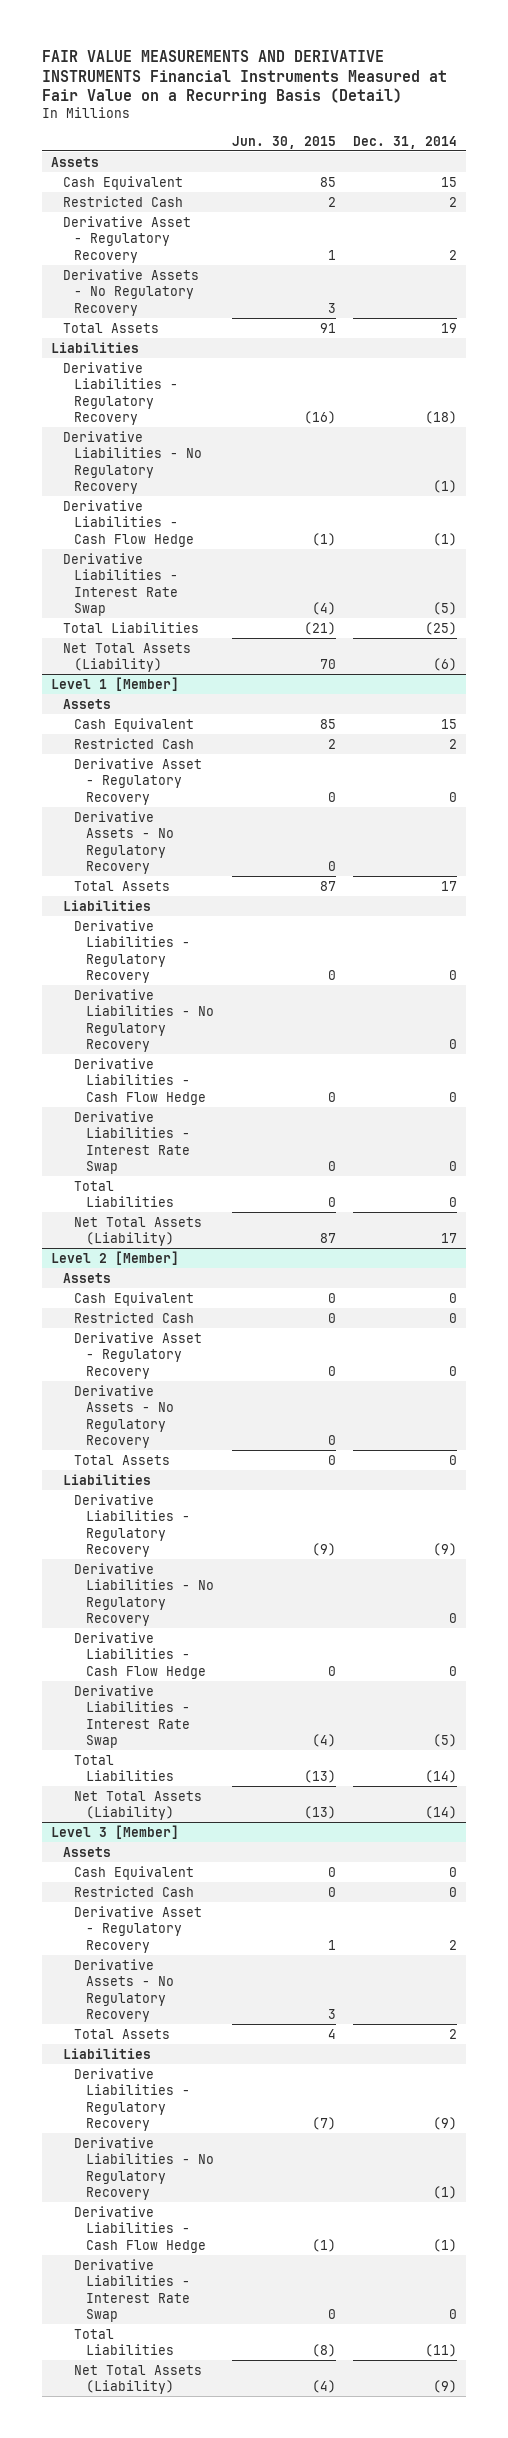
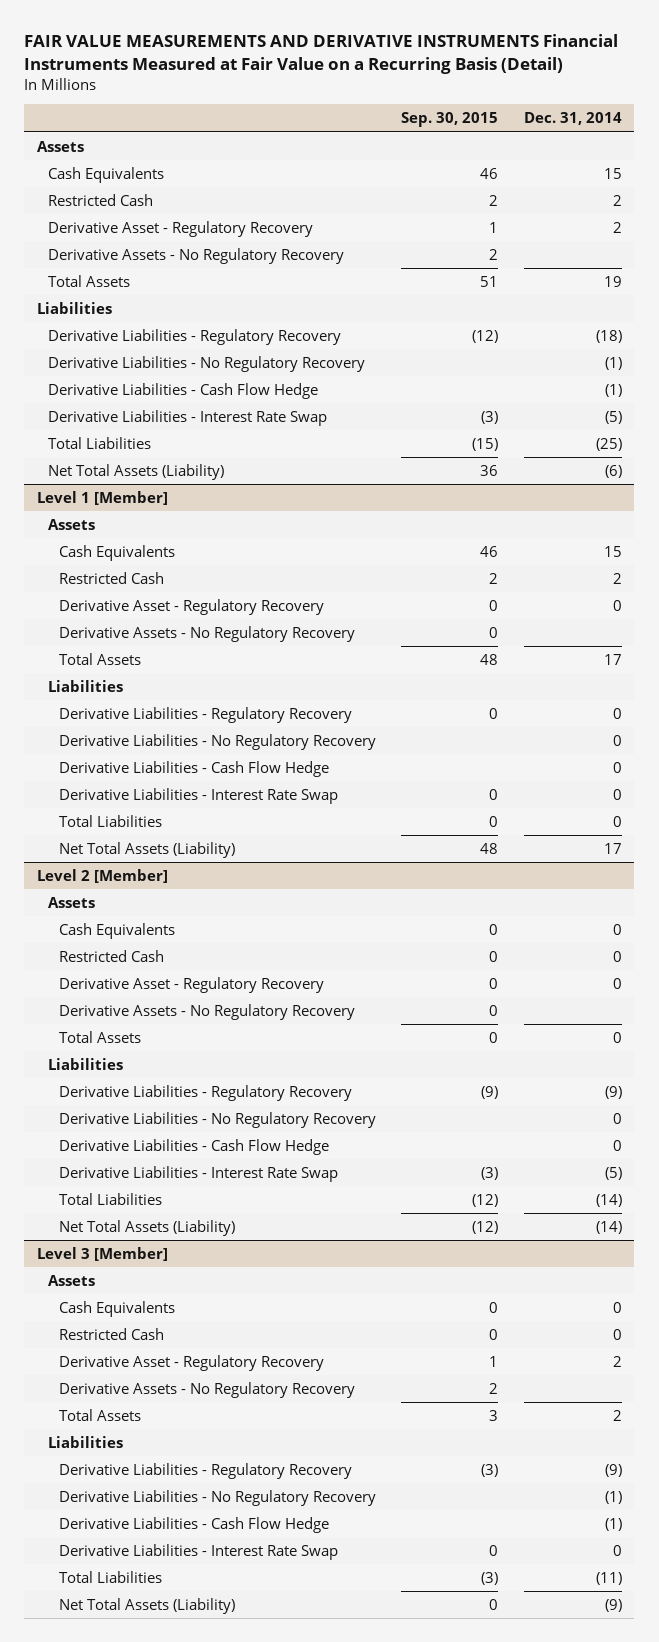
- | Jun. 30, 2015 | Dec. 31, 2014
+ | Sep. 30, 2015 | Dec. 31, 2014
- Cash Equivalent | 85 | 15
+ Cash Equivalents | 46 | 15
@ Level 1 [Member]
- Cash Equivalent | 85 | 15
+ Cash Equivalents | 46 | 15
@ Level 2 [Member]
- Cash Equivalent | 0 | 0
+ Cash Equivalents | 0 | 0
@ Level 3 [Member]
- Cash Equivalent | 0 | 0
+ Cash Equivalents | 0 | 0

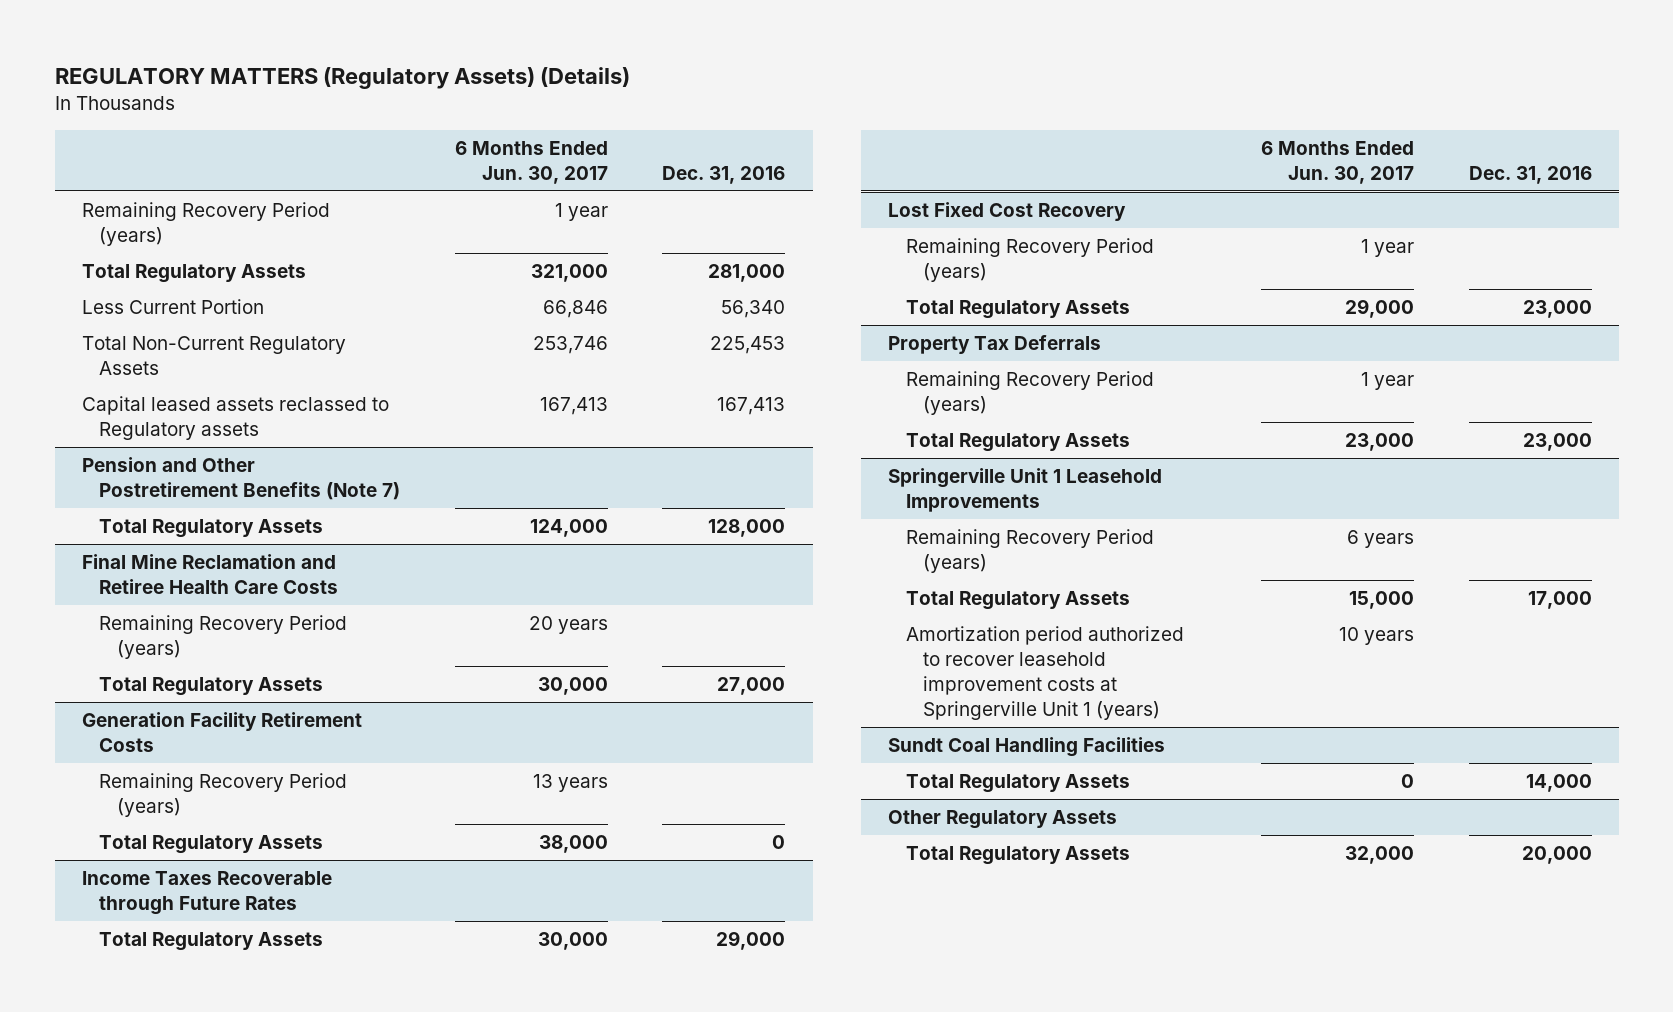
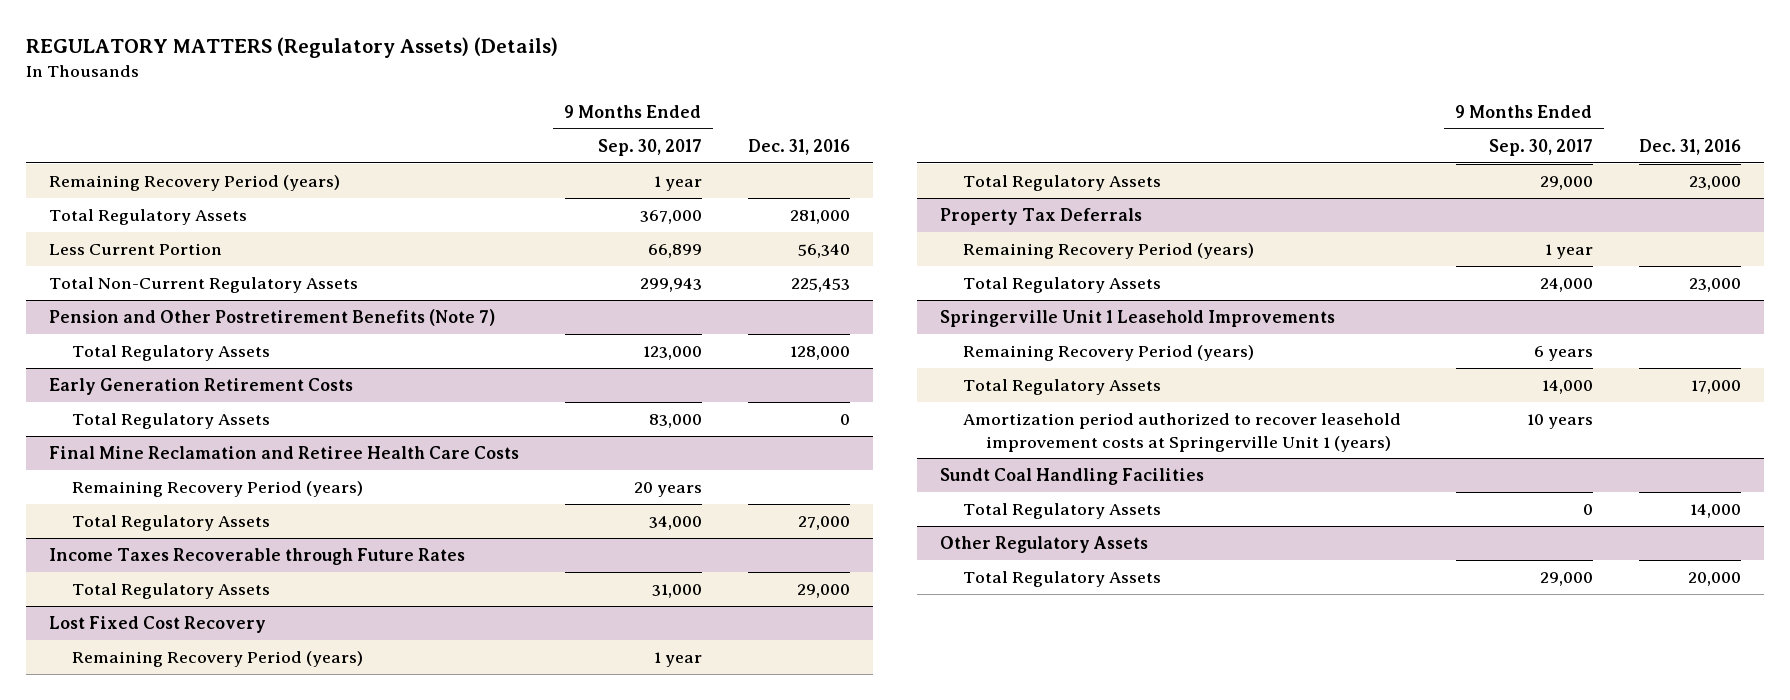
- | 6 Months Ended Jun. 30, 2017 | Dec. 31, 2016
+ | 9 Months Ended Sep. 30, 2017 | Dec. 31, 2016
- Capital leased assets reclassed to Regulatory assets | 167,413 | 167,413
+ Early Generation Retirement Costs
+ Total Regulatory Assets | 83,000 | 0
- Generation Facility Retirement Costs
- Remaining Recovery Period (years) | 13 years |
- Total Regulatory Assets | 38,000 | 0

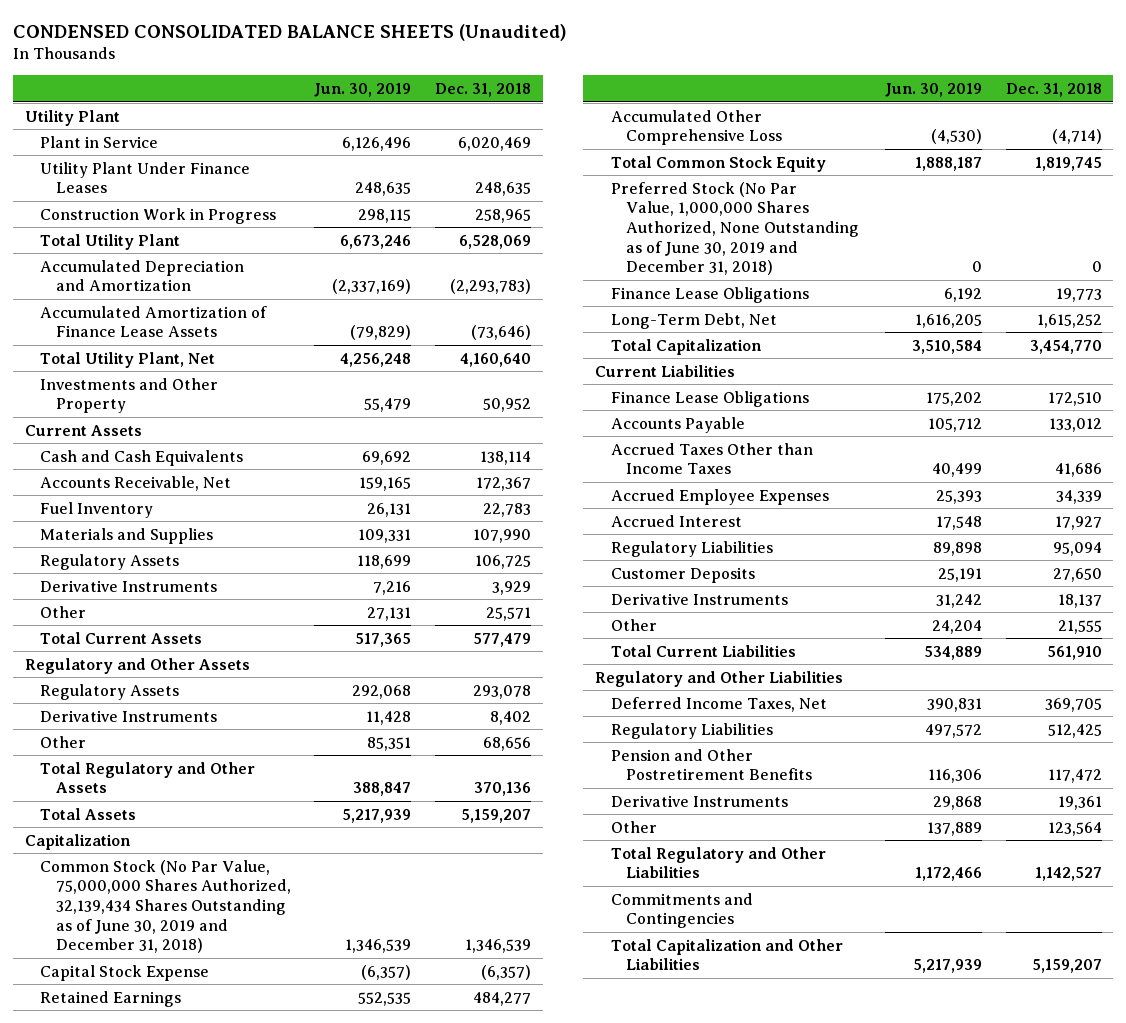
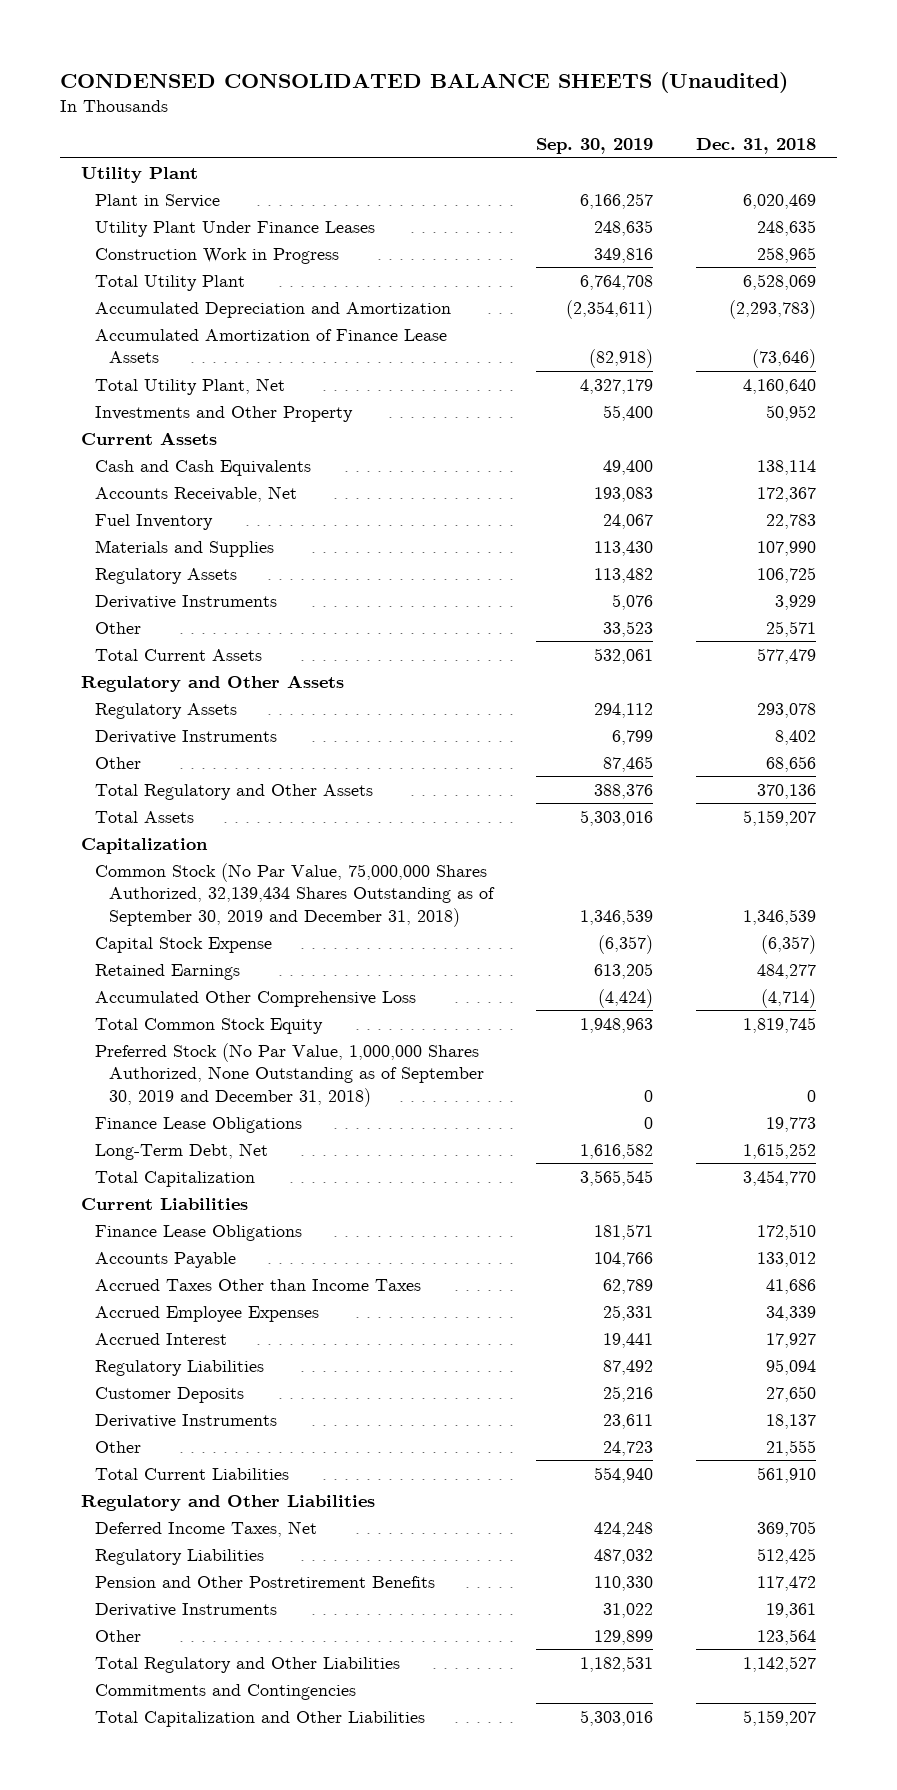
- | Jun. 30, 2019 | Dec. 31, 2018
+ | Sep. 30, 2019 | Dec. 31, 2018
- Common Stock (No Par Value, 75,000,000 Shares Authorized, 32,139,434 Shares Outstanding as of June 30, 2019 and December 31, 2018) | 1,346,539 | 1,346,539
+ Common Stock (No Par Value, 75,000,000 Shares Authorized, 32,139,434 Shares Outstanding as of September 30, 2019 and December 31, 2018) | 1,346,539 | 1,346,539
- Preferred Stock (No Par Value, 1,000,000 Shares Authorized, None Outstanding as of June 30, 2019 and December 31, 2018) | 0 | 0
+ Preferred Stock (No Par Value, 1,000,000 Shares Authorized, None Outstanding as of September 30, 2019 and December 31, 2018) | 0 | 0

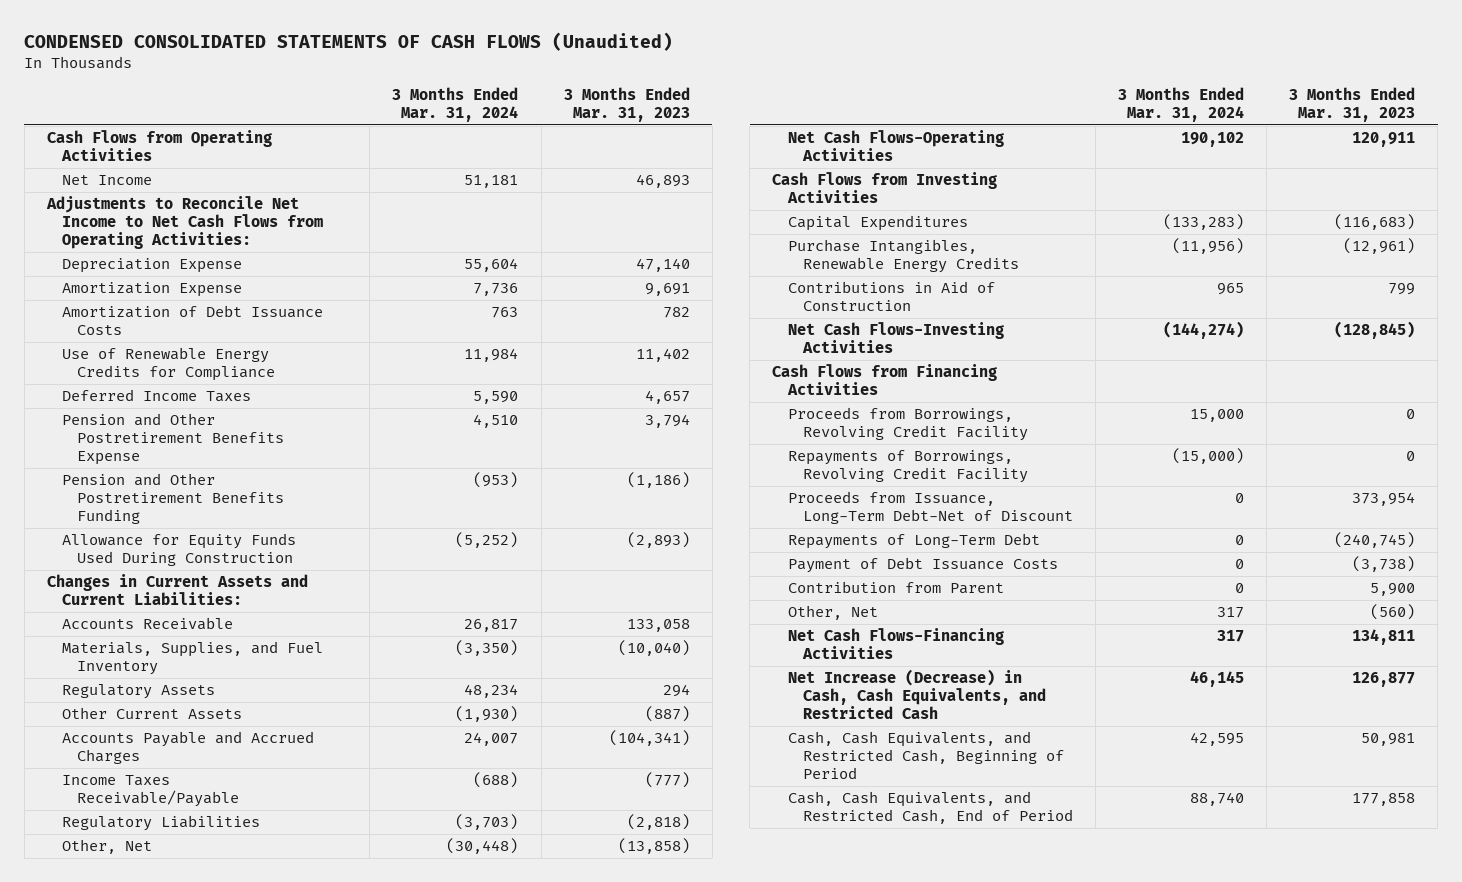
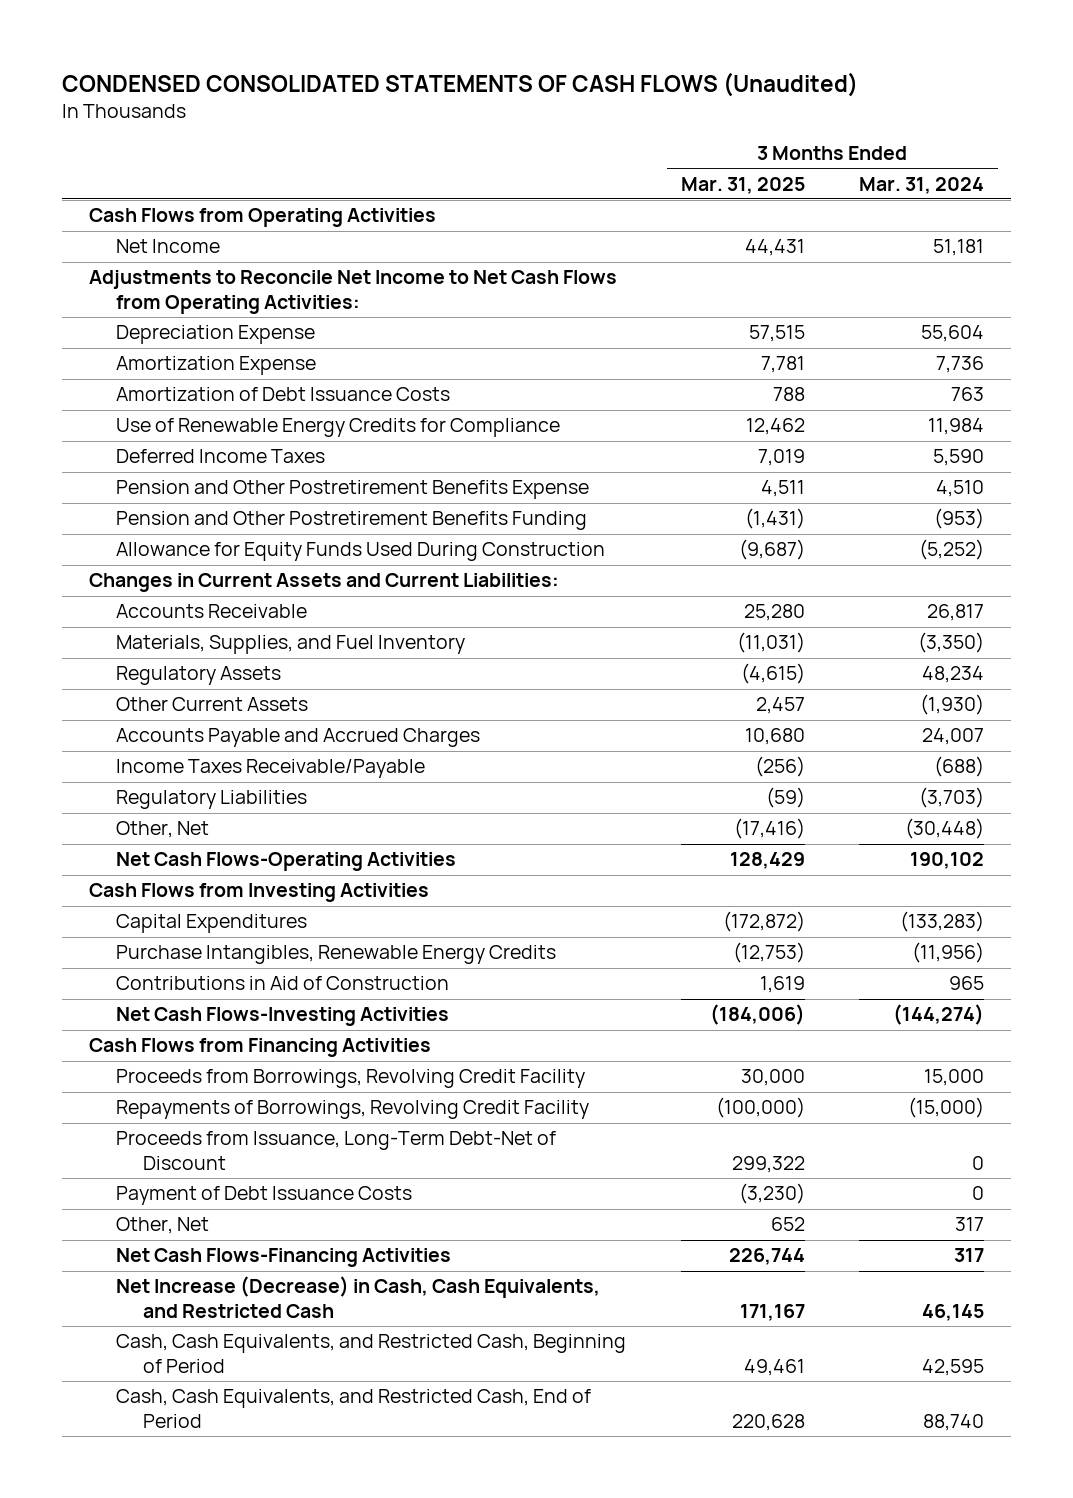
- | 3 Months Ended Mar. 31, 2024 | 3 Months Ended Mar. 31, 2023
+ | 3 Months Ended Mar. 31, 2025 | 3 Months Ended Mar. 31, 2024
- Repayments of Long-Term Debt | 0 | (240,745)
- Contribution from Parent | 0 | 5,900

